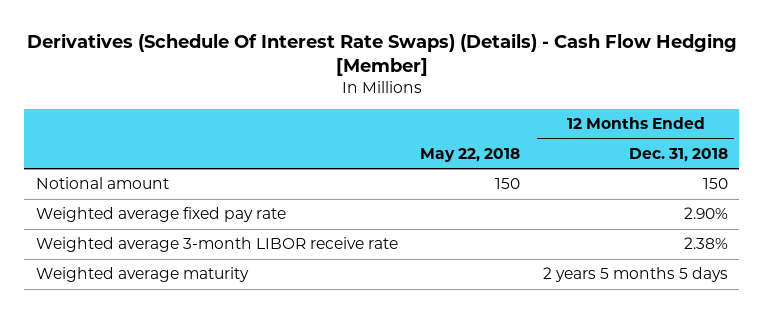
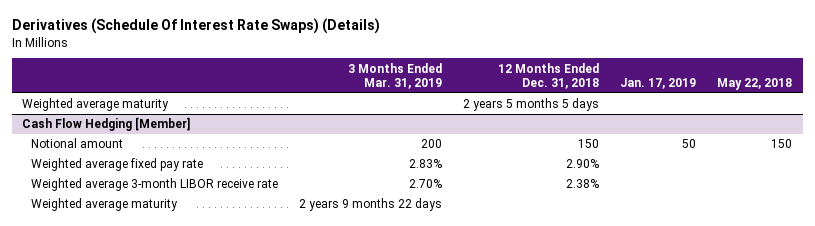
- Derivatives (Schedule Of Interest Rate Swaps) (Details) - Cash Flow Hedging [Member]
+ Derivatives (Schedule Of Interest Rate Swaps) (Details)
- | May 22, 2018 | 12 Months Ended Dec. 31, 2018
+ | 3 Months Ended Mar. 31, 2019 | 12 Months Ended Dec. 31, 2018 | Jan. 17, 2019 | May 22, 2018
moved up: Weighted average maturity | | 2 years 5 months 5 days | |
+ Cash Flow Hedging [Member]
+ Weighted average maturity | 2 years 9 months 22 days | | |

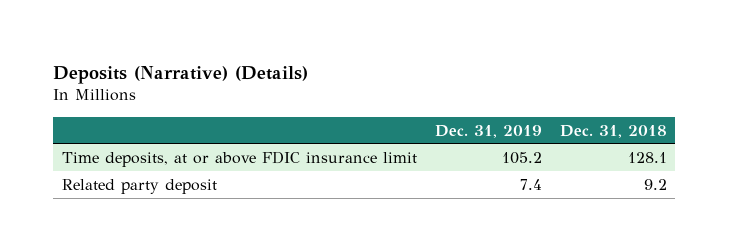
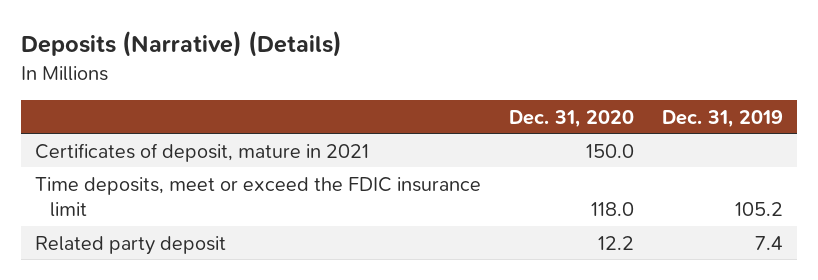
- | Dec. 31, 2019 | Dec. 31, 2018
+ | Dec. 31, 2020 | Dec. 31, 2019
- Time deposits, at or above FDIC insurance limit | 105.2 | 128.1
+ Certificates of deposit, mature in 2021 | 150.0 |
+ Time deposits, meet or exceed the FDIC insurance limit | 118.0 | 105.2

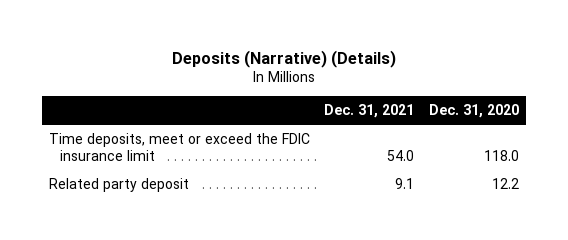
- | Dec. 31, 2020 | Dec. 31, 2019
+ | Dec. 31, 2021 | Dec. 31, 2020
- Certificates of deposit, mature in 2021 | 150.0 |

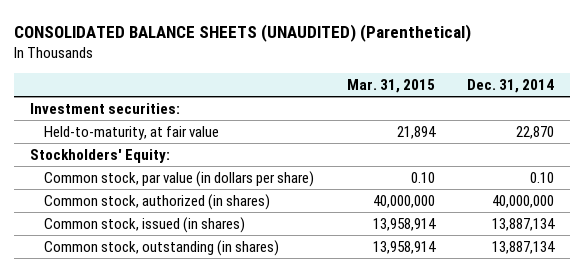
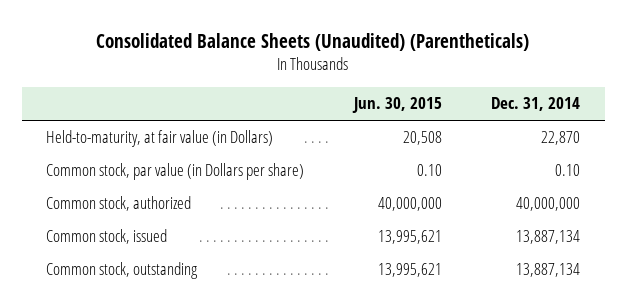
- CONSOLIDATED BALANCE SHEETS (UNAUDITED) (Parenthetical)
+ Consolidated Balance Sheets (Unaudited) (Parentheticals)
- | Mar. 31, 2015 | Dec. 31, 2014
+ | Jun. 30, 2015 | Dec. 31, 2014
- Investment securities:
- Held-to-maturity, at fair value | 21,894 | 22,870
- Stockholders' Equity:
- Common stock, par value (in dollars per share) | 0.10 | 0.10
- Common stock, authorized (in shares) | 40,000,000 | 40,000,000
- Common stock, issued (in shares) | 13,958,914 | 13,887,134
- Common stock, outstanding (in shares) | 13,958,914 | 13,887,134
+ Held-to-maturity, at fair value (in Dollars) | 20,508 | 22,870
+ Common stock, par value (in Dollars per share) | 0.10 | 0.10
+ Common stock, authorized | 40,000,000 | 40,000,000
+ Common stock, issued | 13,995,621 | 13,887,134
+ Common stock, outstanding | 13,995,621 | 13,887,134

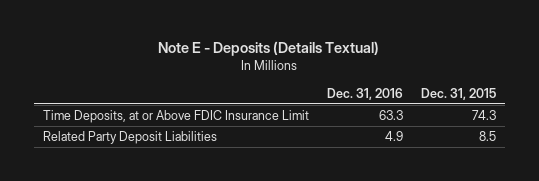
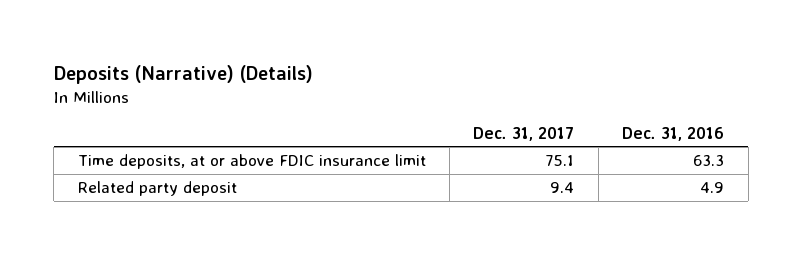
- Note E - Deposits (Details Textual)
+ Deposits (Narrative) (Details)
- | Dec. 31, 2016 | Dec. 31, 2015
+ | Dec. 31, 2017 | Dec. 31, 2016
- Time Deposits, at or Above FDIC Insurance Limit | 63.3 | 74.3
- Related Party Deposit Liabilities | 4.9 | 8.5
+ Time deposits, at or above FDIC insurance limit | 75.1 | 63.3
+ Related party deposit | 9.4 | 4.9

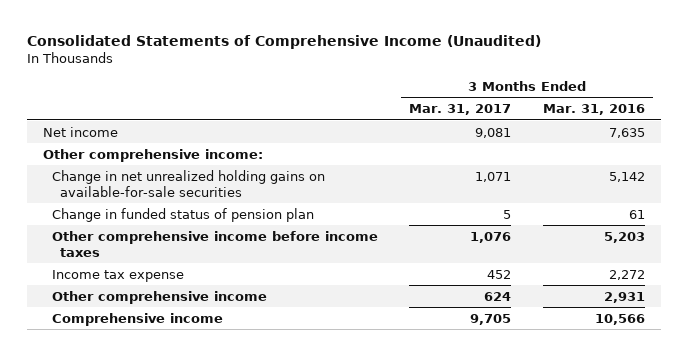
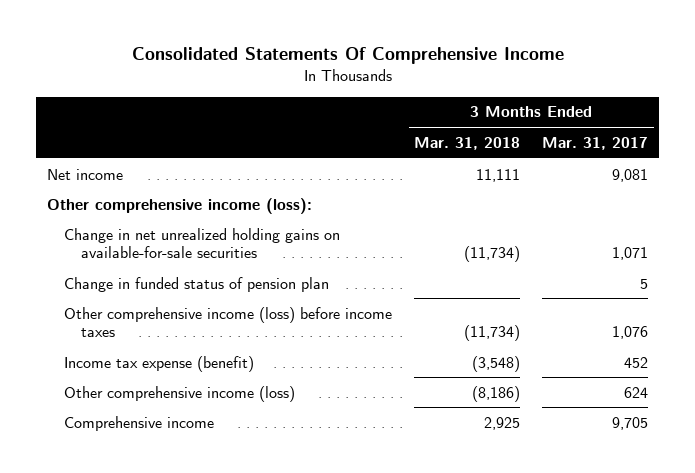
- Consolidated Statements of Comprehensive Income (Unaudited)
+ Consolidated Statements Of Comprehensive Income
- | 3 Months Ended Mar. 31, 2017 | 3 Months Ended Mar. 31, 2016
+ | 3 Months Ended Mar. 31, 2018 | 3 Months Ended Mar. 31, 2017
- Other comprehensive income:
+ Other comprehensive income (loss):
- Other comprehensive income before income taxes | 1,076 | 5,203
- Income tax expense | 452 | 2,272
- Other comprehensive income | 624 | 2,931
+ Other comprehensive income (loss) before income taxes | (11,734) | 1,076
+ Income tax expense (benefit) | (3,548) | 452
+ Other comprehensive income (loss) | (8,186) | 624

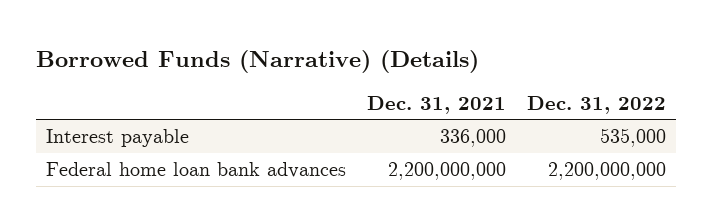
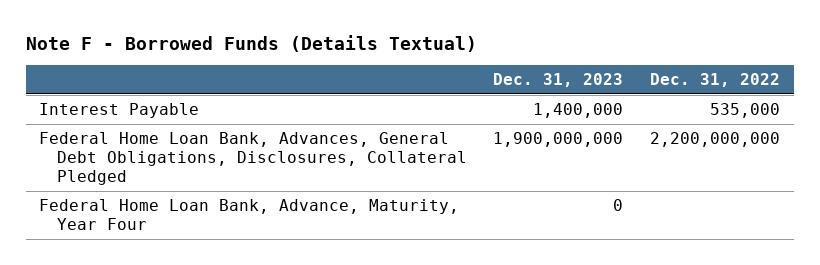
- Borrowed Funds (Narrative) (Details)
+ Note F - Borrowed Funds (Details Textual)
- | Dec. 31, 2021 | Dec. 31, 2022
+ | Dec. 31, 2023 | Dec. 31, 2022
- Interest payable | 336,000 | 535,000
- Federal home loan bank advances | 2,200,000,000 | 2,200,000,000
+ Interest Payable | 1,400,000 | 535,000
+ Federal Home Loan Bank, Advances, General Debt Obligations, Disclosures, Collateral Pledged | 1,900,000,000 | 2,200,000,000
+ Federal Home Loan Bank, Advance, Maturity, Year Four | 0 |

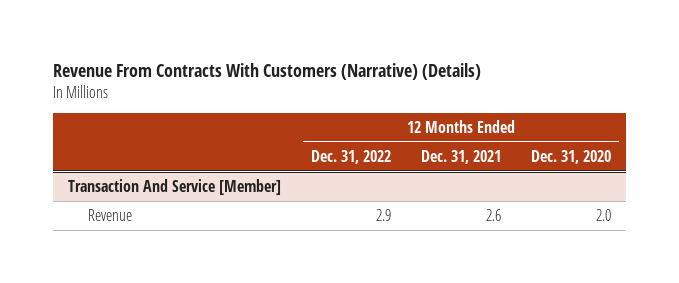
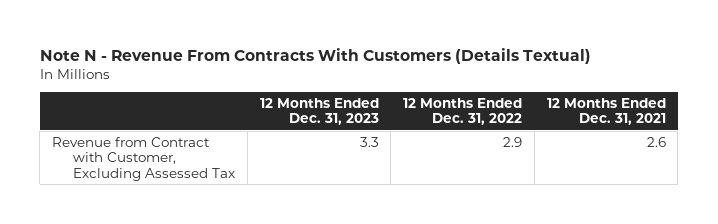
- Revenue From Contracts With Customers (Narrative) (Details)
+ Note N - Revenue From Contracts With Customers (Details Textual)
- | 12 Months Ended Dec. 31, 2022 | 12 Months Ended Dec. 31, 2021 | 12 Months Ended Dec. 31, 2020
+ | 12 Months Ended Dec. 31, 2023 | 12 Months Ended Dec. 31, 2022 | 12 Months Ended Dec. 31, 2021
- Transaction And Service [Member]
- Revenue | 2.9 | 2.6 | 2.0
+ Revenue from Contract with Customer, Excluding Assessed Tax | 3.3 | 2.9 | 2.6

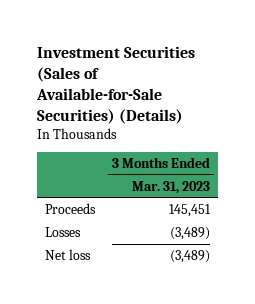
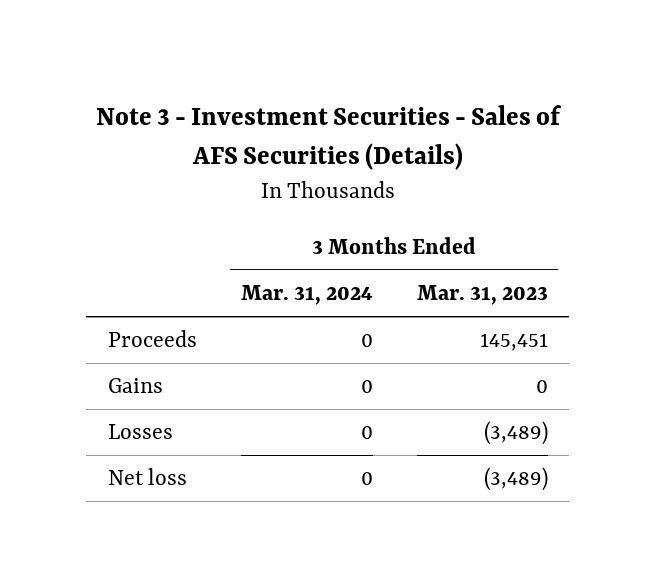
- Investment Securities (Sales of Available-for-Sale Securities) (Details)
+ Note 3 - Investment Securities - Sales of AFS Securities (Details)
- | 3 Months Ended Mar. 31, 2023
+ | 3 Months Ended Mar. 31, 2024 | 3 Months Ended Mar. 31, 2023
+ Gains | 0 | 0

